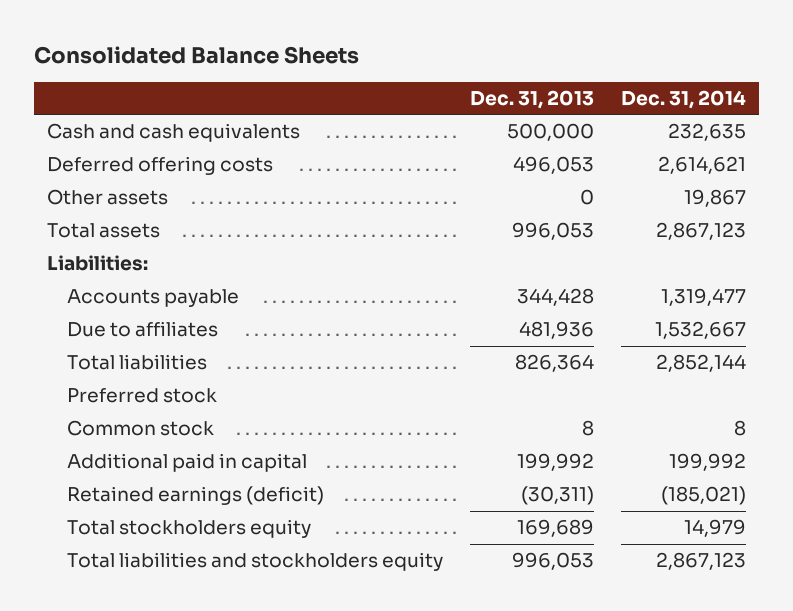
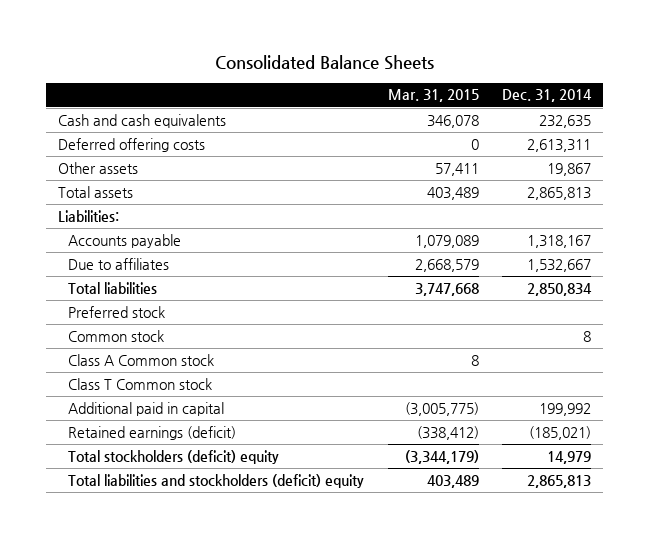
- | Dec. 31, 2013 | Dec. 31, 2014
+ | Mar. 31, 2015 | Dec. 31, 2014
- Deferred offering costs | 496,053 | 2,614,621
+ Deferred offering costs | 0 | 2,613,311
- Total assets | 996,053 | 2,867,123
+ Total assets | 403,489 | 2,865,813
- Accounts payable | 344,428 | 1,319,477
+ Accounts payable | 1,079,089 | 1,318,167
- Total liabilities | 826,364 | 2,852,144
+ Total liabilities | 3,747,668 | 2,850,834
+ Class A Common stock | 8 |
+ Class T Common stock
- Total stockholders equity | 169,689 | 14,979
- Total liabilities and stockholders equity | 996,053 | 2,867,123
+ Total stockholders (deficit) equity | (3,344,179) | 14,979
+ Total liabilities and stockholders (deficit) equity | 403,489 | 2,865,813

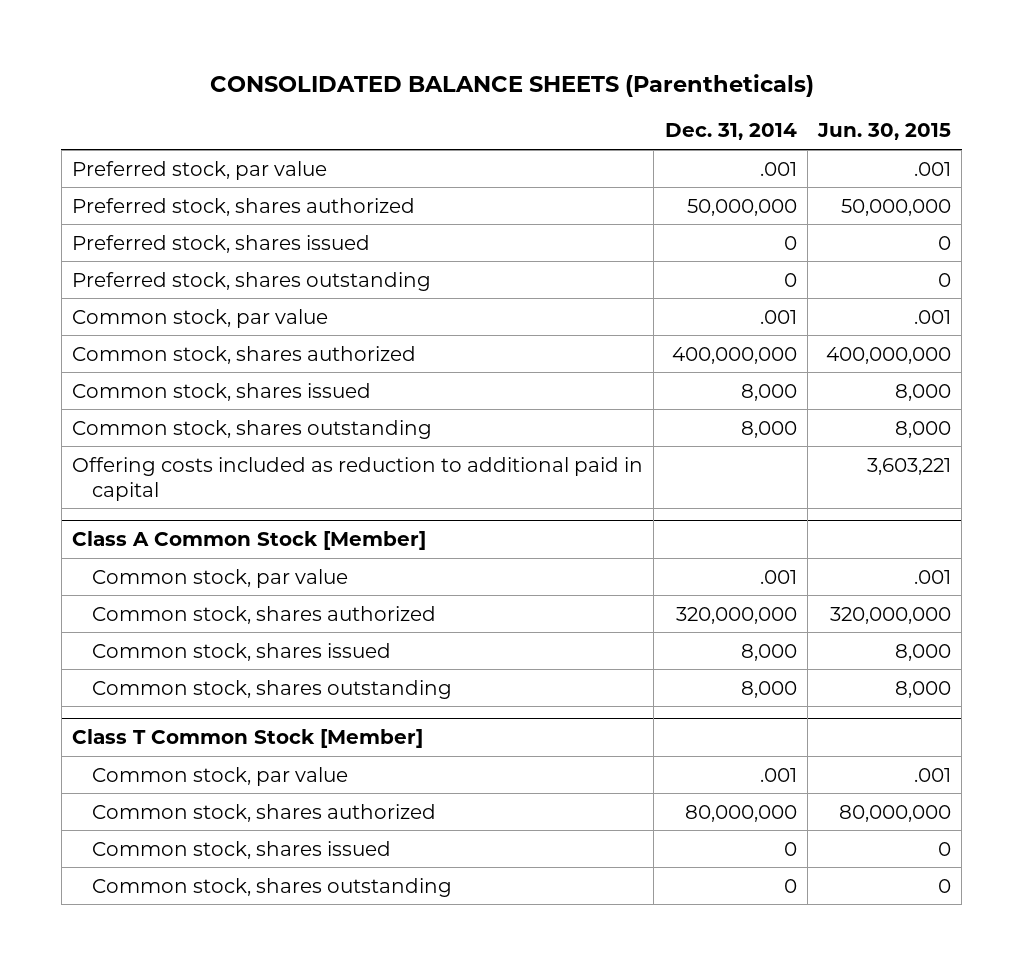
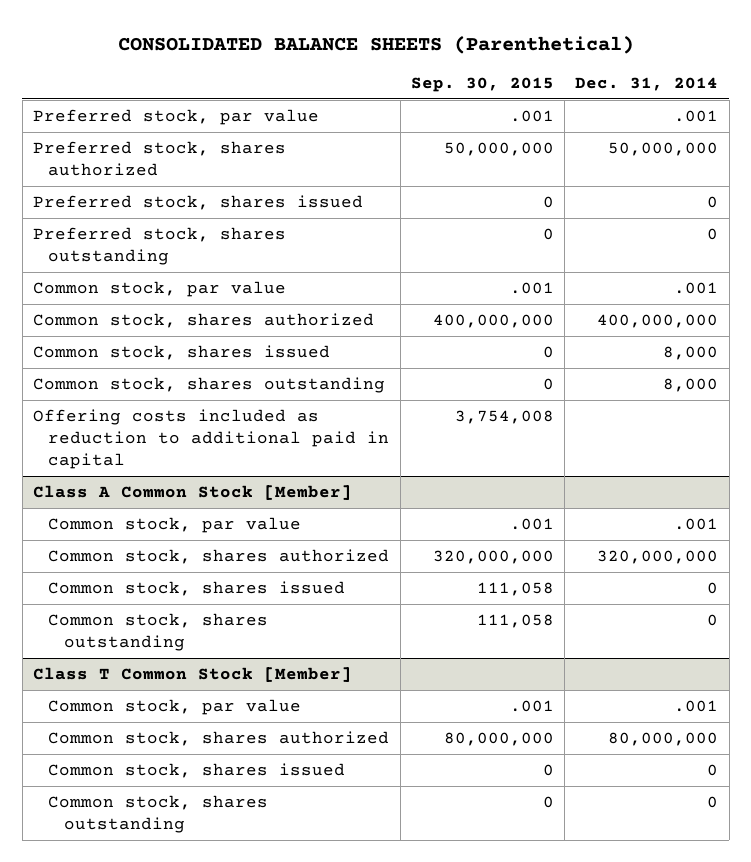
- CONSOLIDATED BALANCE SHEETS (Parentheticals)
+ CONSOLIDATED BALANCE SHEETS (Parenthetical)
- | Dec. 31, 2014 | Jun. 30, 2015
+ | Sep. 30, 2015 | Dec. 31, 2014
@ Class A Common Stock [Member]
- Common stock, shares issued | 8,000 | 8,000
- Common stock, shares outstanding | 8,000 | 8,000
+ Common stock, shares issued | 111,058 | 0
+ Common stock, shares outstanding | 111,058 | 0

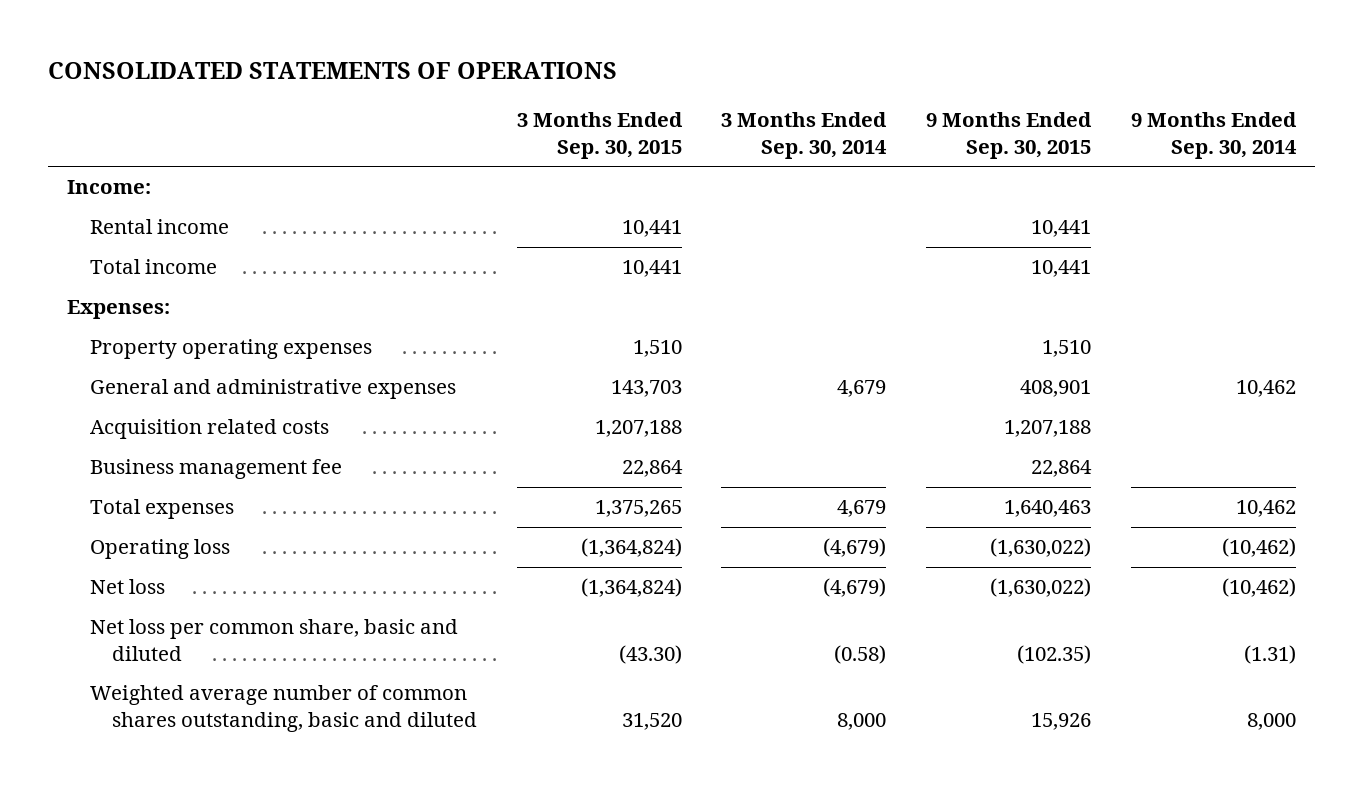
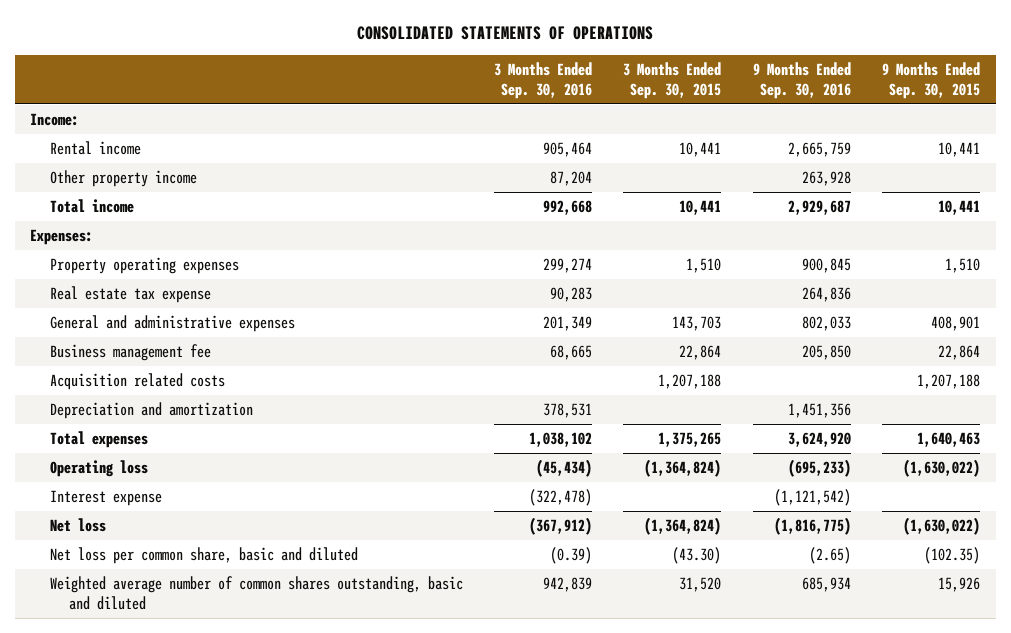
- | 3 Months Ended Sep. 30, 2015 | 3 Months Ended Sep. 30, 2014 | 9 Months Ended Sep. 30, 2015 | 9 Months Ended Sep. 30, 2014
+ | 3 Months Ended Sep. 30, 2016 | 3 Months Ended Sep. 30, 2015 | 9 Months Ended Sep. 30, 2016 | 9 Months Ended Sep. 30, 2015
+ Other property income | 87,204 | | 263,928 |
+ Real estate tax expense | 90,283 | | 264,836 |
moved down: Acquisition related costs | | 1,207,188 | | 1,207,188
+ Depreciation and amortization | 378,531 | | 1,451,356 |
+ Interest expense | (322,478) | | (1,121,542) |

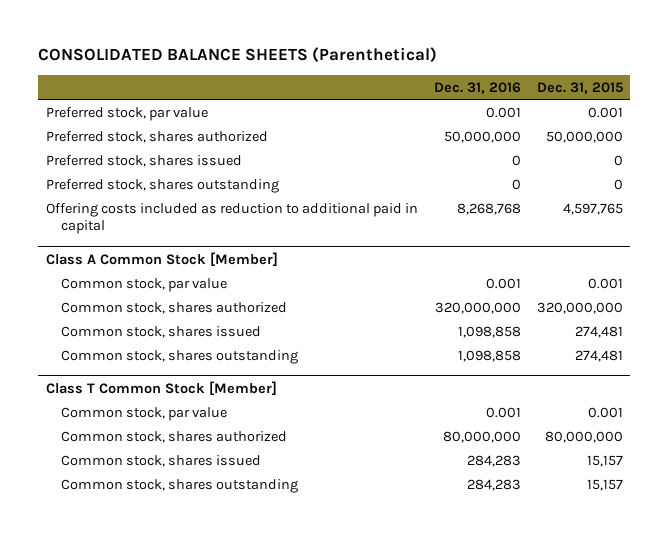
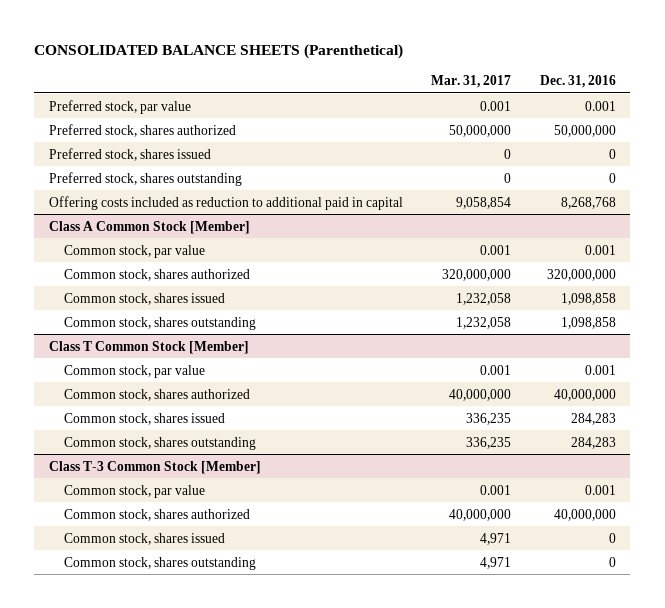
- | Dec. 31, 2016 | Dec. 31, 2015
+ | Mar. 31, 2017 | Dec. 31, 2016
@ Class T Common Stock [Member]
- Common stock, shares authorized | 80,000,000 | 80,000,000
+ Common stock, shares authorized | 40,000,000 | 40,000,000
+ Class T-3 Common Stock [Member]
+ Common stock, par value | 0.001 | 0.001
+ Common stock, shares authorized | 40,000,000 | 40,000,000
+ Common stock, shares issued | 4,971 | 0
+ Common stock, shares outstanding | 4,971 | 0

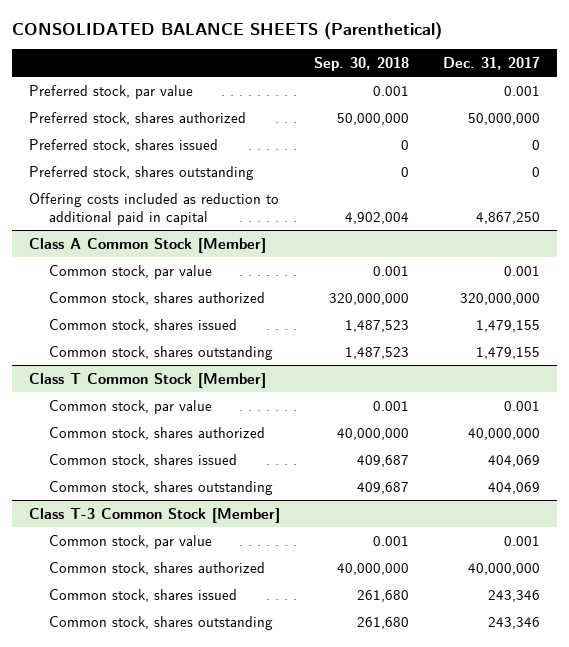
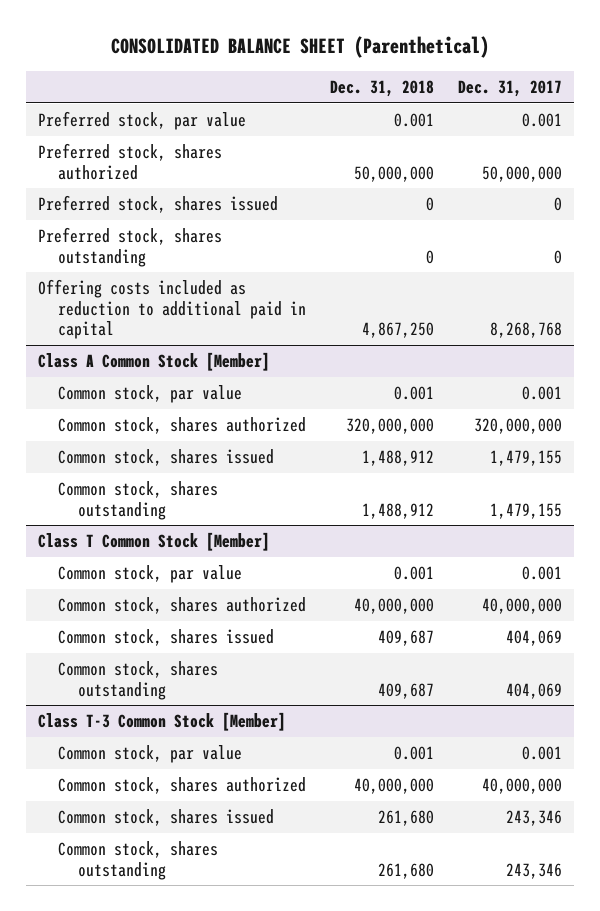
- CONSOLIDATED BALANCE SHEETS (Parenthetical)
+ CONSOLIDATED BALANCE SHEET (Parenthetical)
- | Sep. 30, 2018 | Dec. 31, 2017
+ | Dec. 31, 2018 | Dec. 31, 2017
- Offering costs included as reduction to additional paid in capital | 4,902,004 | 4,867,250
+ Offering costs included as reduction to additional paid in capital | 4,867,250 | 8,268,768

